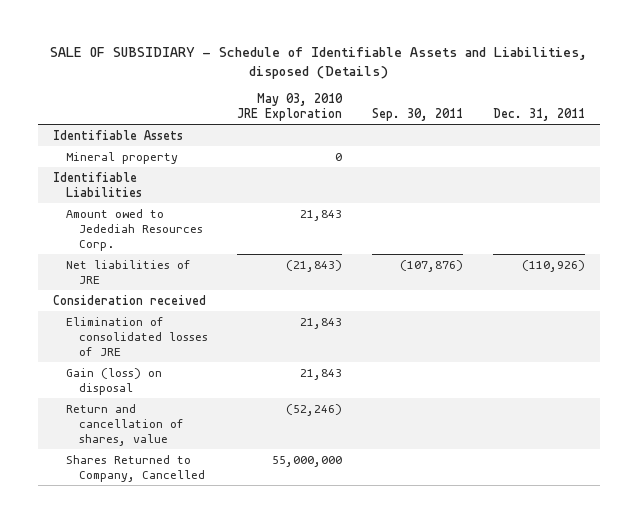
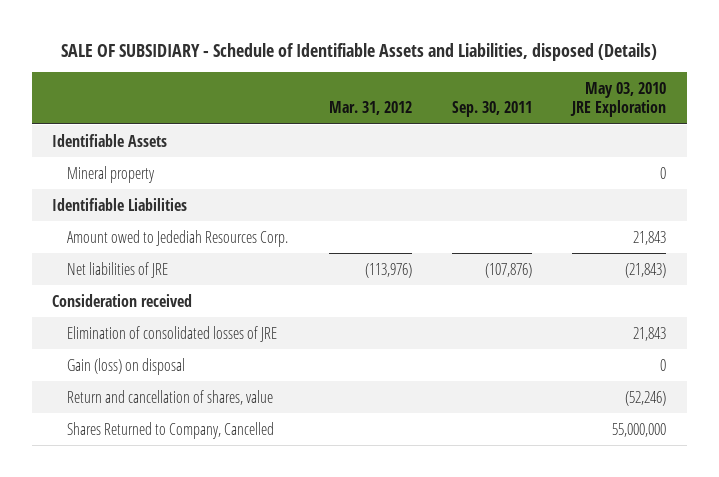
- | May 03, 2010 JRE Exploration | Sep. 30, 2011 | Dec. 31, 2011
+ | Mar. 31, 2012 | Sep. 30, 2011 | May 03, 2010 JRE Exploration
- Gain (loss) on disposal | 21,843 | |
+ Gain (loss) on disposal | | | 0

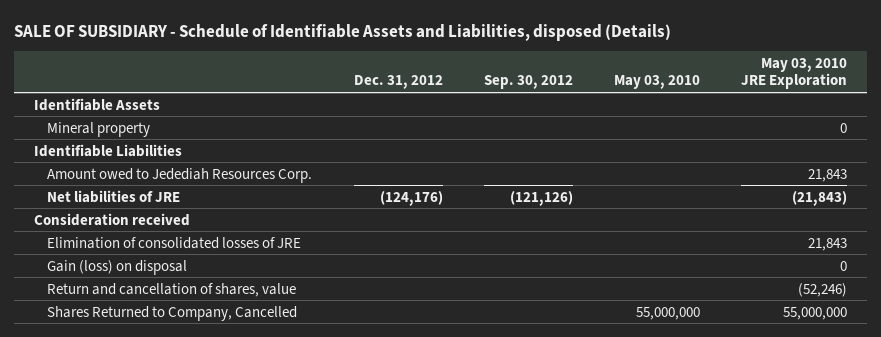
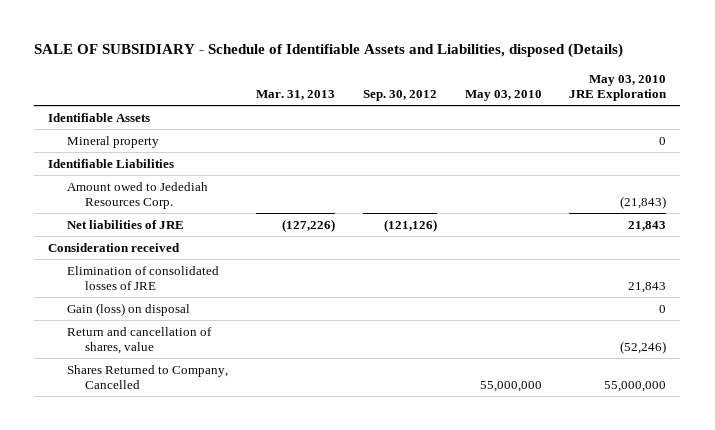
- | Dec. 31, 2012 | Sep. 30, 2012 | May 03, 2010 | May 03, 2010 JRE Exploration
+ | Mar. 31, 2013 | Sep. 30, 2012 | May 03, 2010 | May 03, 2010 JRE Exploration
- Amount owed to Jedediah Resources Corp. | | | | 21,843
- Net liabilities of JRE | (124,176) | (121,126) | | (21,843)
+ Amount owed to Jedediah Resources Corp. | | | | (21,843)
+ Net liabilities of JRE | (127,226) | (121,126) | | 21,843

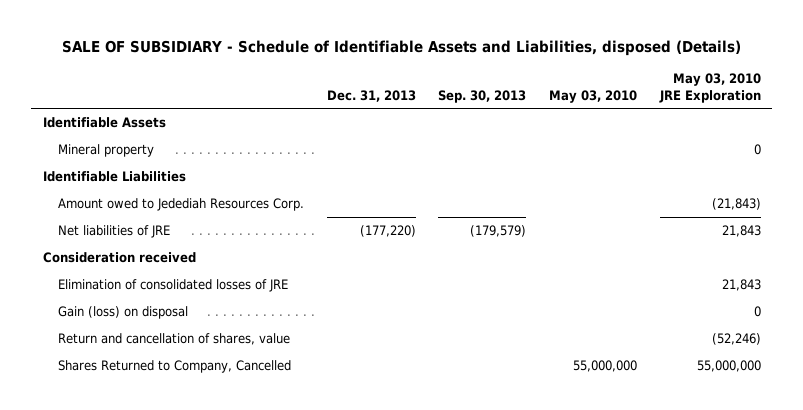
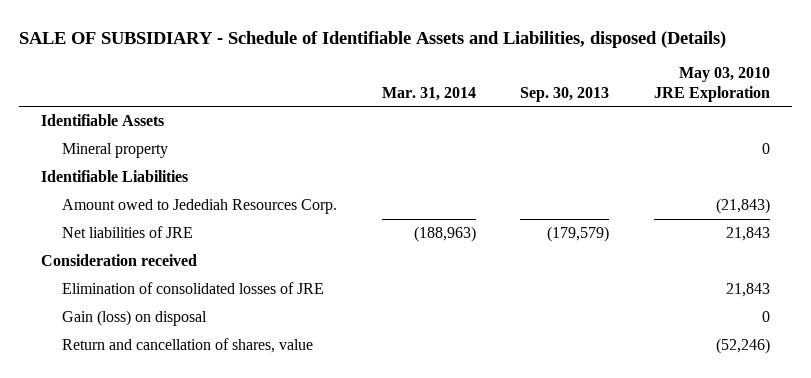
- | Dec. 31, 2013 | Sep. 30, 2013 | May 03, 2010 | May 03, 2010 JRE Exploration
+ | Mar. 31, 2014 | Sep. 30, 2013 | May 03, 2010 JRE Exploration
- Shares Returned to Company, Cancelled | | | 55,000,000 | 55,000,000

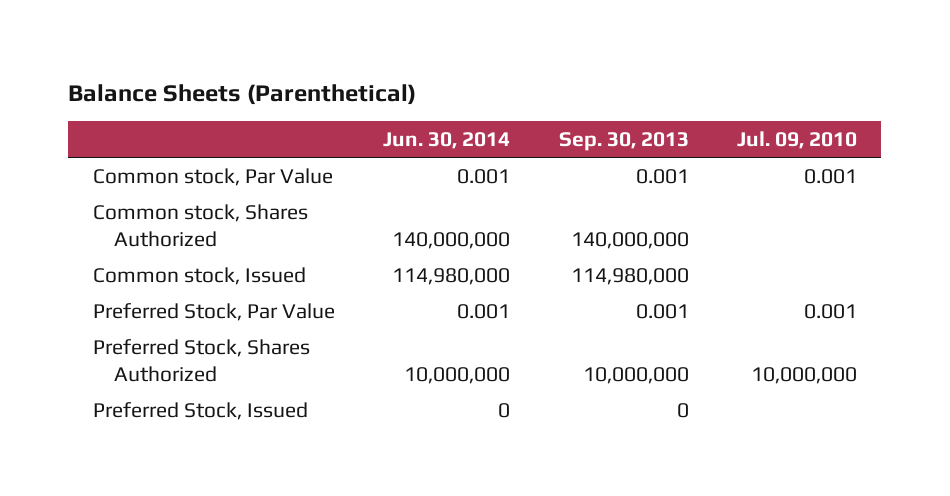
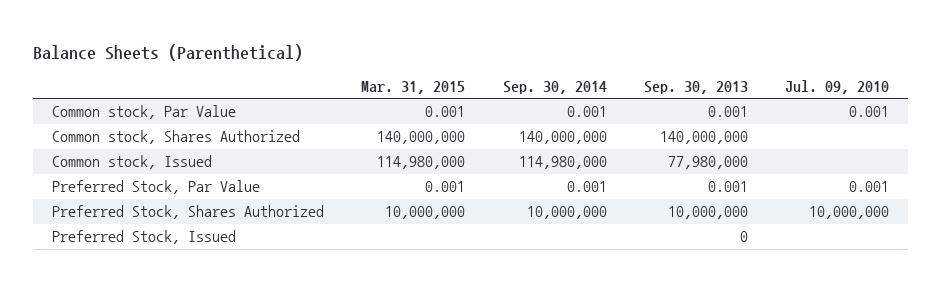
- | Jun. 30, 2014 | Sep. 30, 2013 | Jul. 09, 2010
+ | Mar. 31, 2015 | Sep. 30, 2014 | Sep. 30, 2013 | Jul. 09, 2010
- Common stock, Issued | 114,980,000 | 114,980,000 |
+ Common stock, Issued | 114,980,000 | 114,980,000 | 77,980,000 |

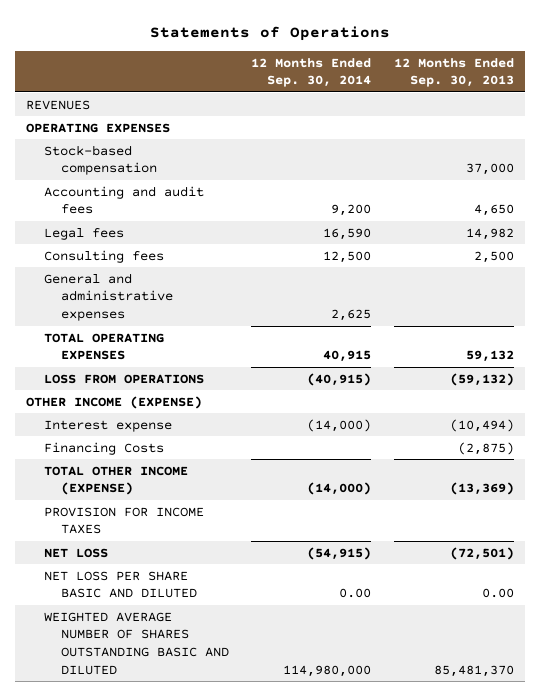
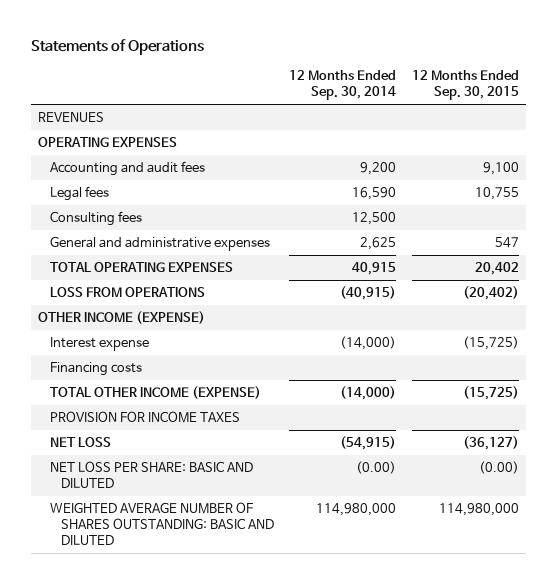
- | 12 Months Ended Sep. 30, 2014 | 12 Months Ended Sep. 30, 2013
+ | 12 Months Ended Sep. 30, 2014 | 12 Months Ended Sep. 30, 2015
- Stock-based compensation | | 37,000
- Financing Costs | | (2,875)
+ Financing costs
- NET LOSS PER SHARE BASIC AND DILUTED | 0.00 | 0.00
- WEIGHTED AVERAGE NUMBER OF SHARES OUTSTANDING BASIC AND DILUTED | 114,980,000 | 85,481,370
+ NET LOSS PER SHARE: BASIC AND DILUTED | (0.00) | (0.00)
+ WEIGHTED AVERAGE NUMBER OF SHARES OUTSTANDING: BASIC AND DILUTED | 114,980,000 | 114,980,000

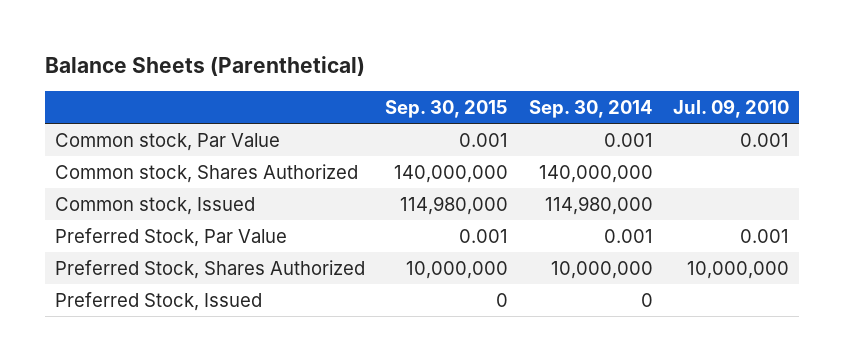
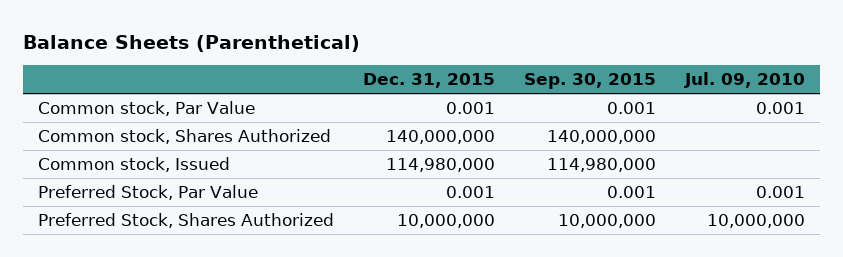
- | Sep. 30, 2015 | Sep. 30, 2014 | Jul. 09, 2010
+ | Dec. 31, 2015 | Sep. 30, 2015 | Jul. 09, 2010
- Preferred Stock, Issued | 0 | 0 |

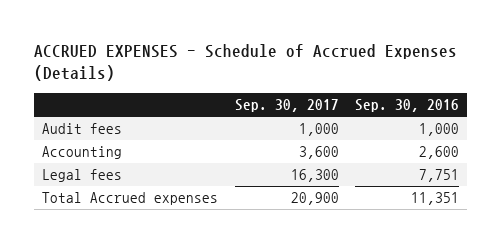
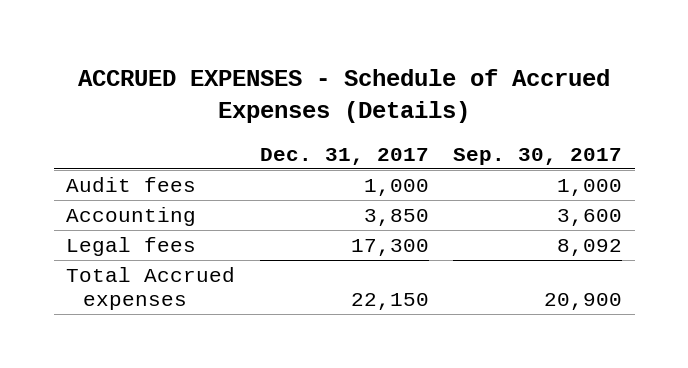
- | Sep. 30, 2017 | Sep. 30, 2016
+ | Dec. 31, 2017 | Sep. 30, 2017
- Legal fees | 16,300 | 7,751
+ Legal fees | 17,300 | 8,092

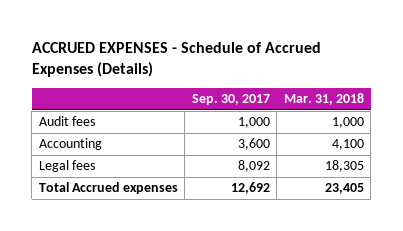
- | Dec. 31, 2017 | Sep. 30, 2017
+ | Sep. 30, 2017 | Mar. 31, 2018
- Total Accrued expenses | 22,150 | 20,900
+ Total Accrued expenses | 12,692 | 23,405

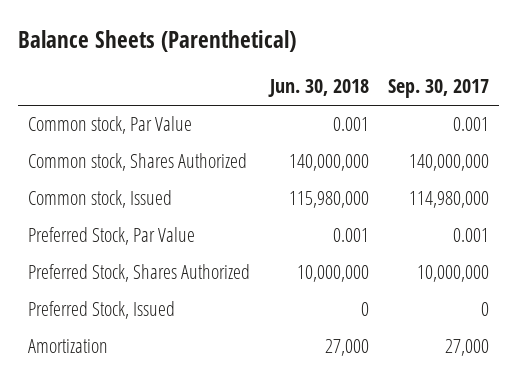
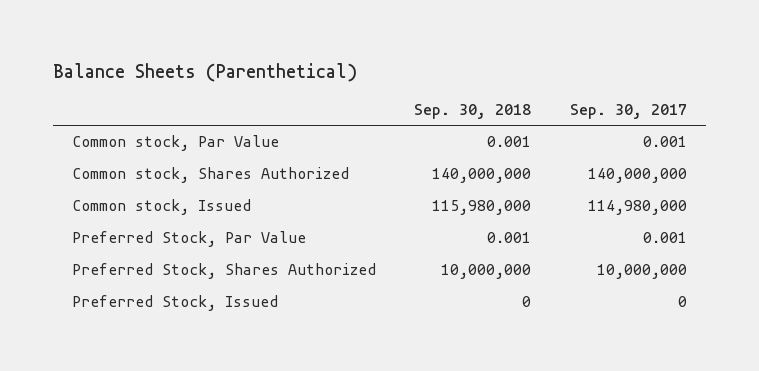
- | Jun. 30, 2018 | Sep. 30, 2017
+ | Sep. 30, 2018 | Sep. 30, 2017
- Amortization | 27,000 | 27,000

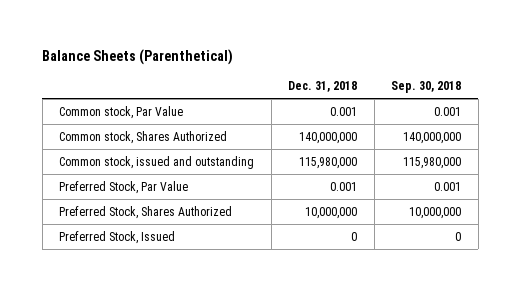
- | Sep. 30, 2018 | Sep. 30, 2017
+ | Dec. 31, 2018 | Sep. 30, 2018
- Common stock, Issued | 115,980,000 | 114,980,000
+ Common stock, issued and outstanding | 115,980,000 | 115,980,000

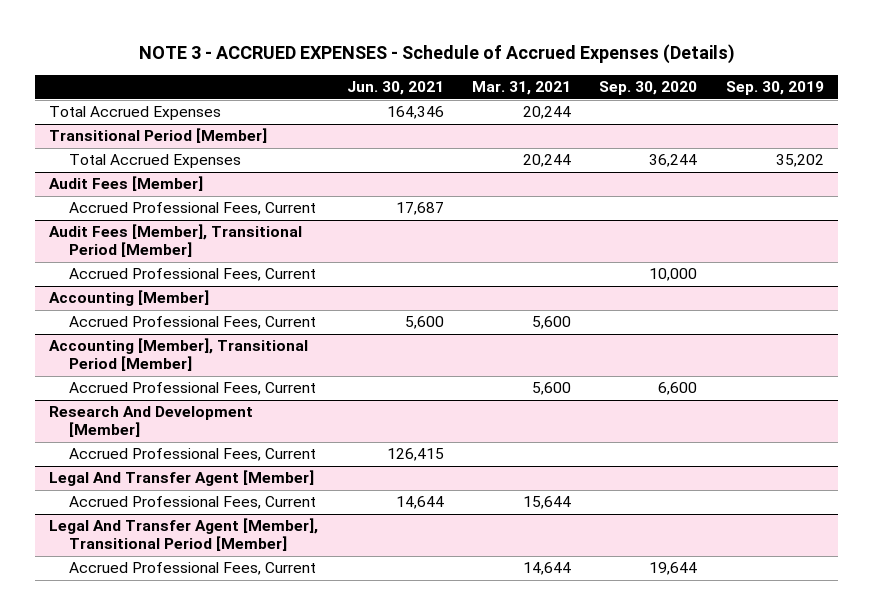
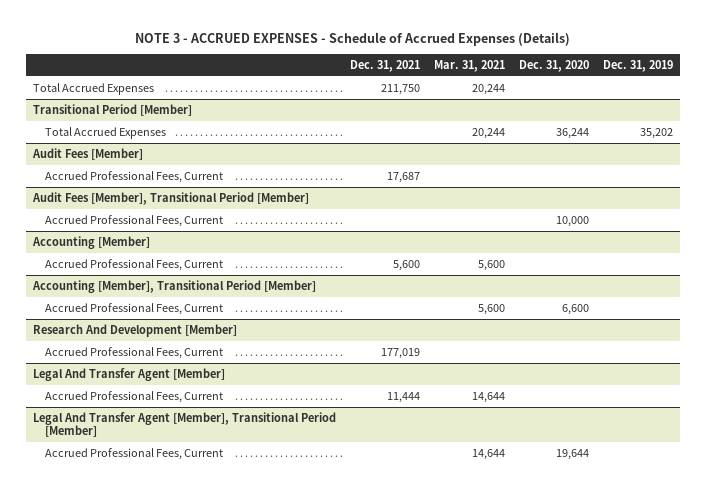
- | Jun. 30, 2021 | Mar. 31, 2021 | Sep. 30, 2020 | Sep. 30, 2019
+ | Dec. 31, 2021 | Mar. 31, 2021 | Dec. 31, 2020 | Dec. 31, 2019
@ Legal And Transfer Agent [Member]
- Accrued Professional Fees, Current | 14,644 | 15,644 | |
+ Accrued Professional Fees, Current | 11,444 | 14,644 | |

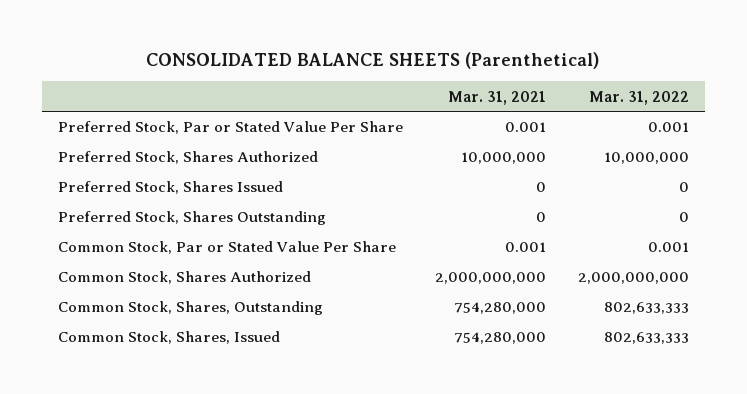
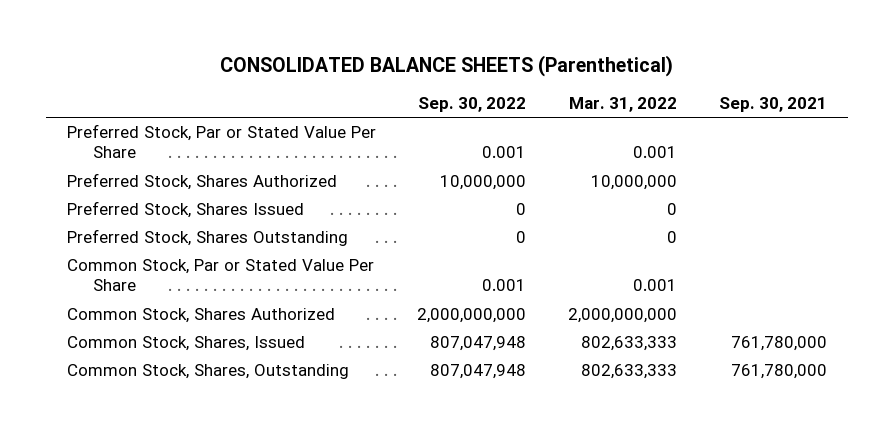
- | Mar. 31, 2021 | Mar. 31, 2022
+ | Sep. 30, 2022 | Mar. 31, 2022 | Sep. 30, 2021
moved down: Common Stock, Shares, Outstanding | 807,047,948 | 802,633,333 | 761,780,000

